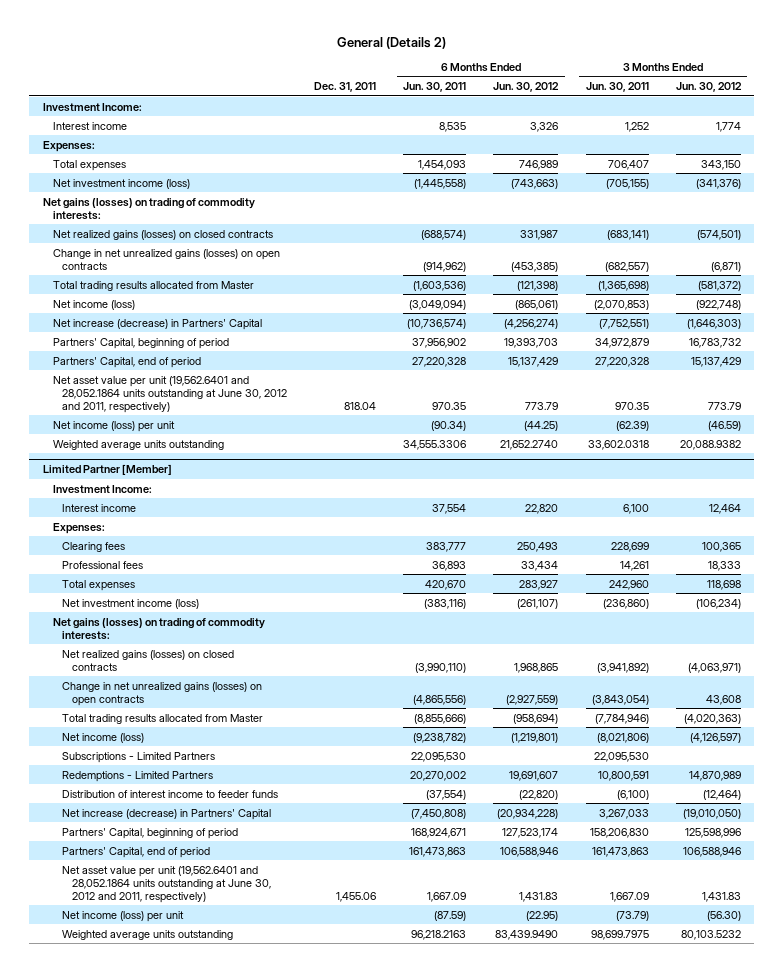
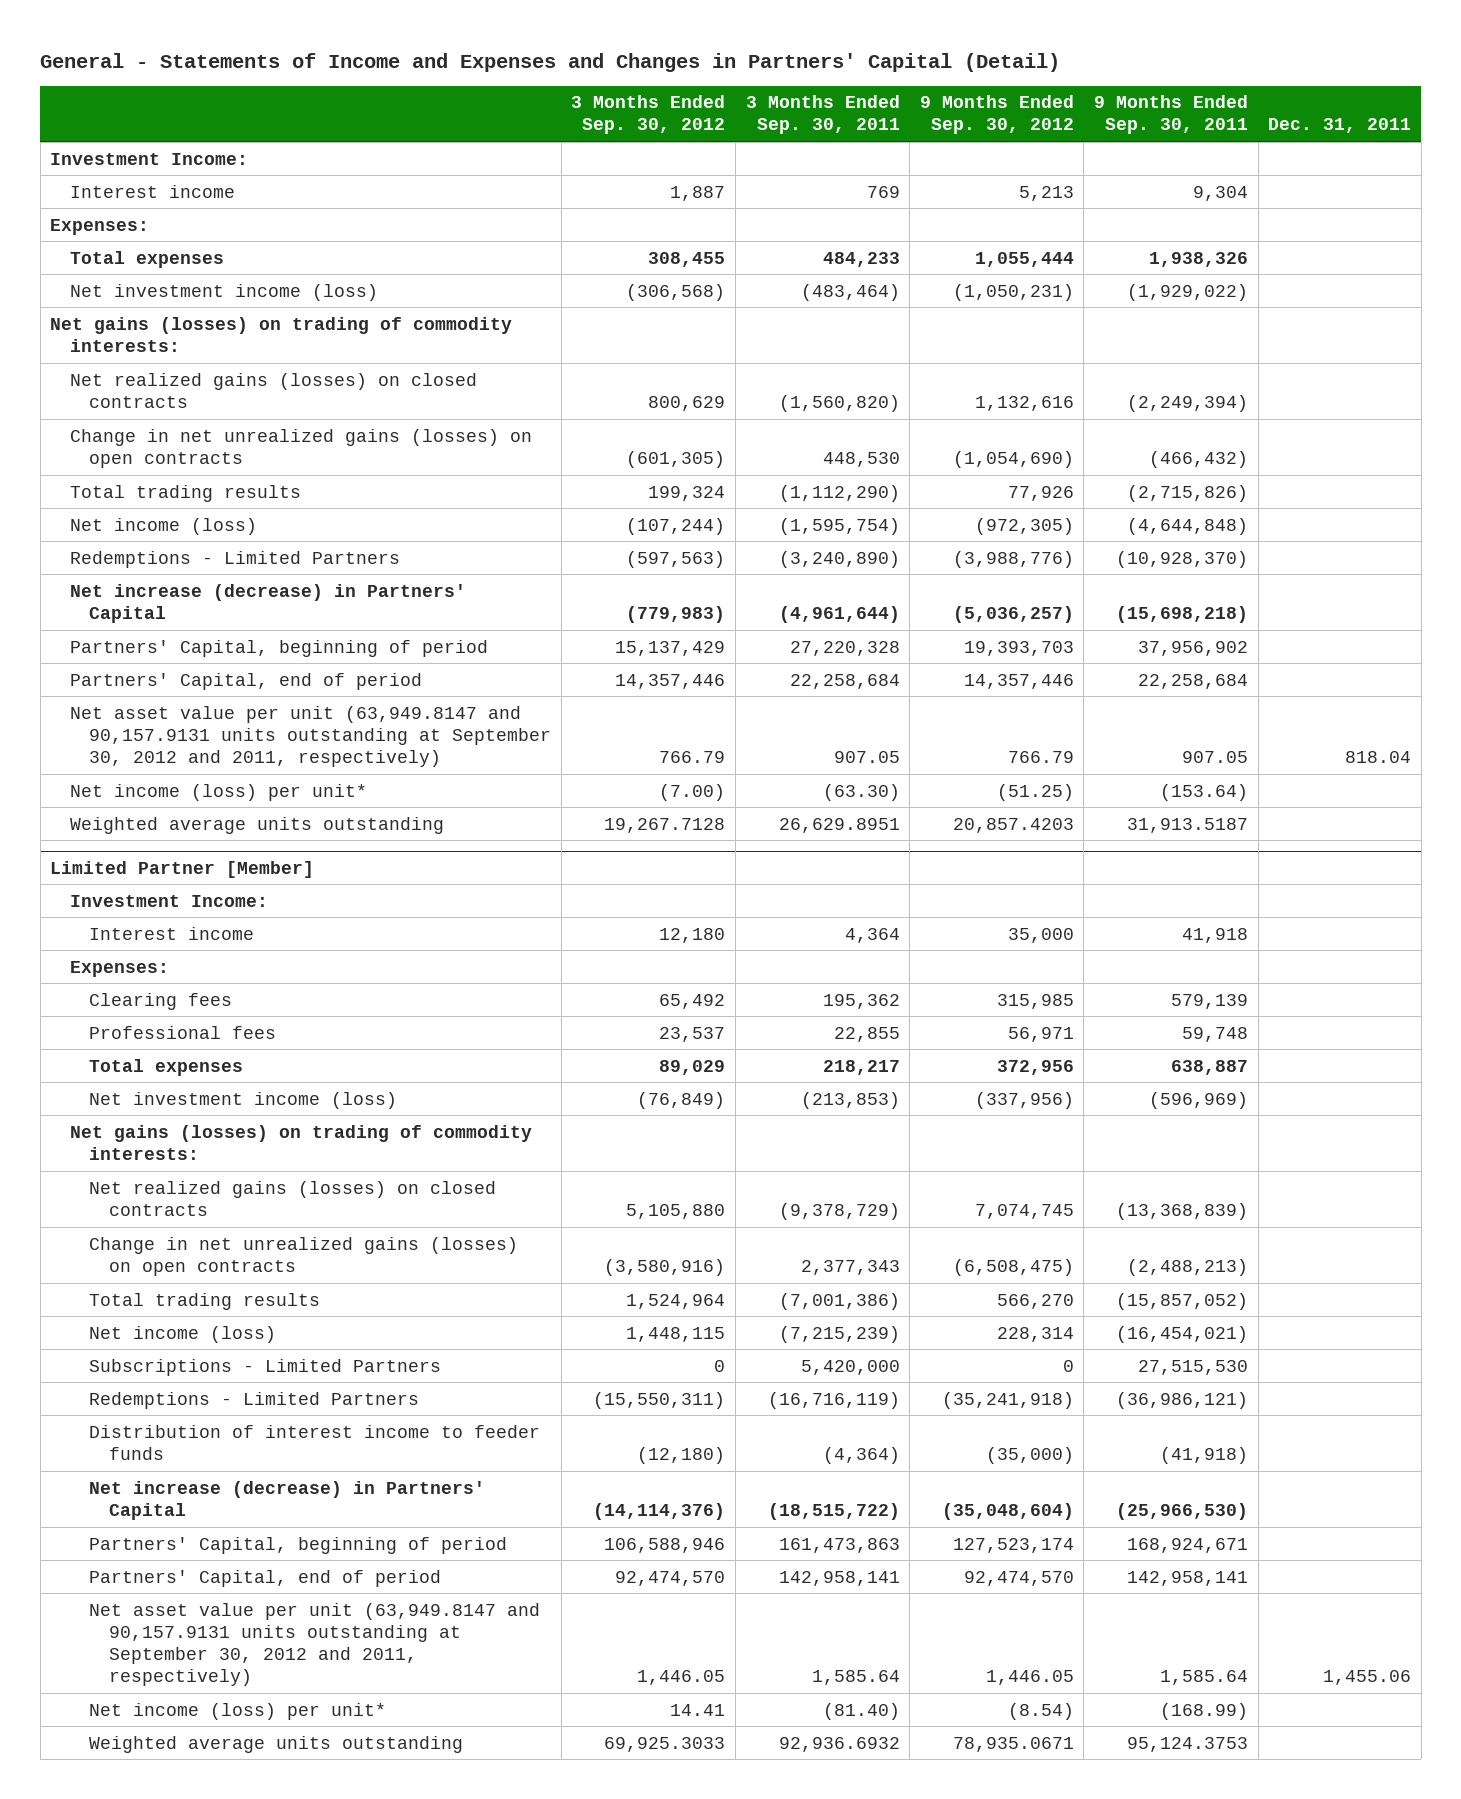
- General (Details 2)
+ General - Statements of Income and Expenses and Changes in Partners' Capital (Detail)
- | Dec. 31, 2011 | 6 Months Ended Jun. 30, 2011 | 6 Months Ended Jun. 30, 2012 | 3 Months Ended Jun. 30, 2011 | 3 Months Ended Jun. 30, 2012
+ | 3 Months Ended Sep. 30, 2012 | 3 Months Ended Sep. 30, 2011 | 9 Months Ended Sep. 30, 2012 | 9 Months Ended Sep. 30, 2011 | Dec. 31, 2011
- Total trading results allocated from Master | | (1,603,536) | (121,398) | (1,365,698) | (581,372)
+ Total trading results | 199,324 | (1,112,290) | 77,926 | (2,715,826) |
+ Redemptions - Limited Partners | (597,563) | (3,240,890) | (3,988,776) | (10,928,370) |
- Net asset value per unit (19,562.6401 and 28,052.1864 units outstanding at June 30, 2012 and 2011, respectively) | 818.04 | 970.35 | 773.79 | 970.35 | 773.79
- Net income (loss) per unit | | (90.34) | (44.25) | (62.39) | (46.59)
+ Net asset value per unit (63,949.8147 and 90,157.9131 units outstanding at September 30, 2012 and 2011, respectively) | 766.79 | 907.05 | 766.79 | 907.05 | 818.04
+ Net income (loss) per unit* | (7.00) | (63.30) | (51.25) | (153.64) |
@ Limited Partner [Member]
- Total trading results allocated from Master | | (8,855,666) | (958,694) | (7,784,946) | (4,020,363)
+ Total trading results | 1,524,964 | (7,001,386) | 566,270 | (15,857,052) |
- Net asset value per unit (19,562.6401 and 28,052.1864 units outstanding at June 30, 2012 and 2011, respectively) | 1,455.06 | 1,667.09 | 1,431.83 | 1,667.09 | 1,431.83
- Net income (loss) per unit | | (87.59) | (22.95) | (73.79) | (56.30)
+ Net asset value per unit (63,949.8147 and 90,157.9131 units outstanding at September 30, 2012 and 2011, respectively) | 1,446.05 | 1,585.64 | 1,446.05 | 1,585.64 | 1,455.06
+ Net income (loss) per unit* | 14.41 | (81.40) | (8.54) | (168.99) |

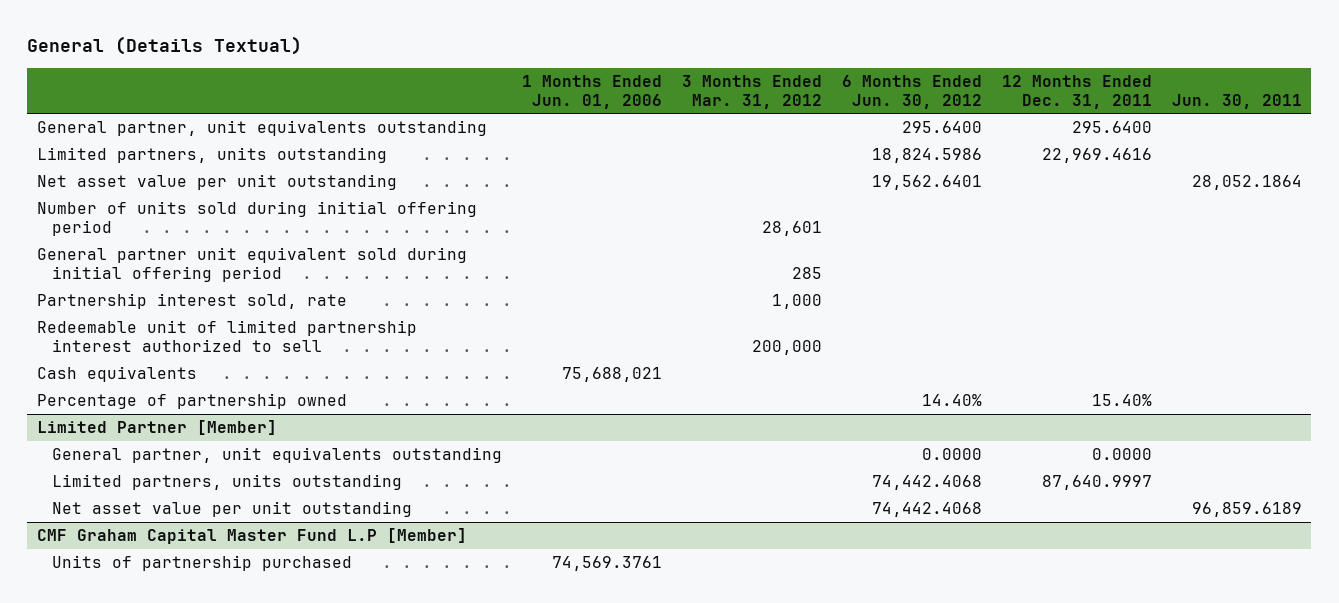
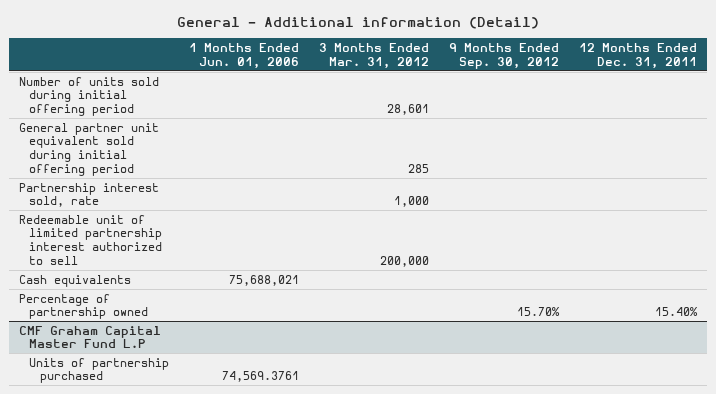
- General (Details Textual)
+ General - Additional information (Detail)
- | 1 Months Ended Jun. 01, 2006 | 3 Months Ended Mar. 31, 2012 | 6 Months Ended Jun. 30, 2012 | 12 Months Ended Dec. 31, 2011 | Jun. 30, 2011
+ | 1 Months Ended Jun. 01, 2006 | 3 Months Ended Mar. 31, 2012 | 9 Months Ended Sep. 30, 2012 | 12 Months Ended Dec. 31, 2011
- General partner, unit equivalents outstanding | | | 295.6400 | 295.6400 |
- Limited partners, units outstanding | | | 18,824.5986 | 22,969.4616 |
- Net asset value per unit outstanding | | | 19,562.6401 | | 28,052.1864
- Limited Partner [Member]
- General partner, unit equivalents outstanding | | | 0.0000 | 0.0000 |
- Limited partners, units outstanding | | | 74,442.4068 | 87,640.9997 |
- Net asset value per unit outstanding | | | 74,442.4068 | | 96,859.6189
- CMF Graham Capital Master Fund L.P [Member]
+ CMF Graham Capital Master Fund L.P

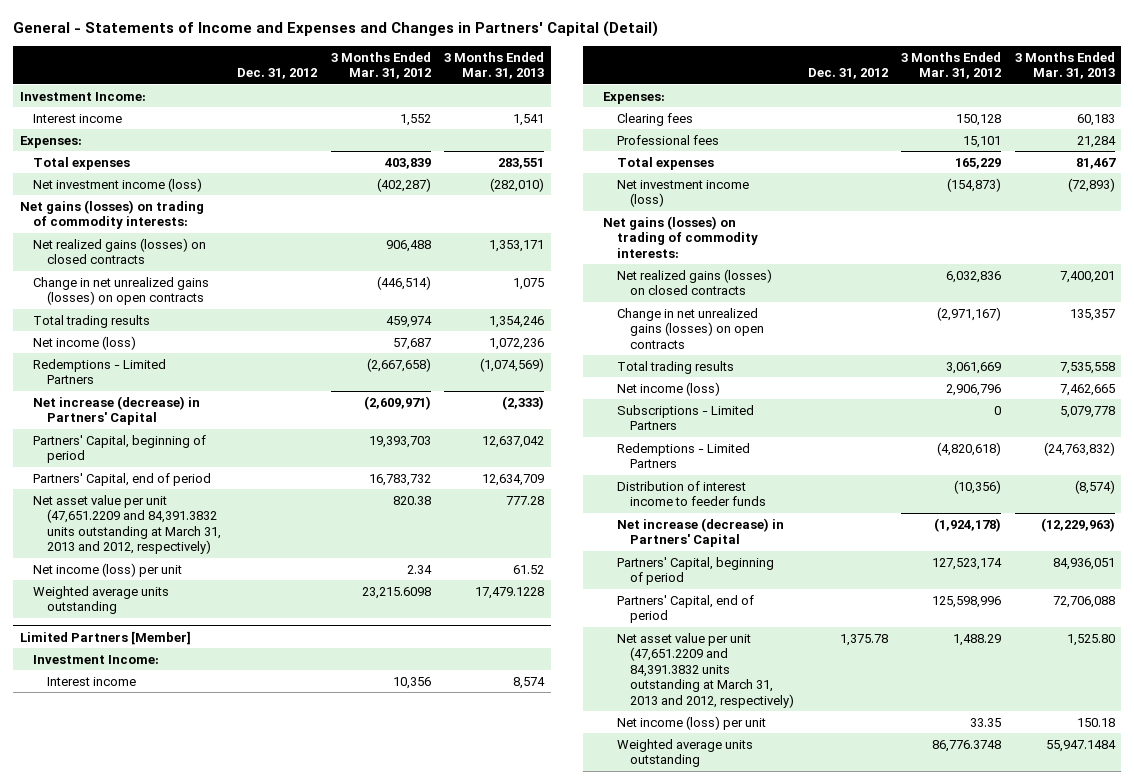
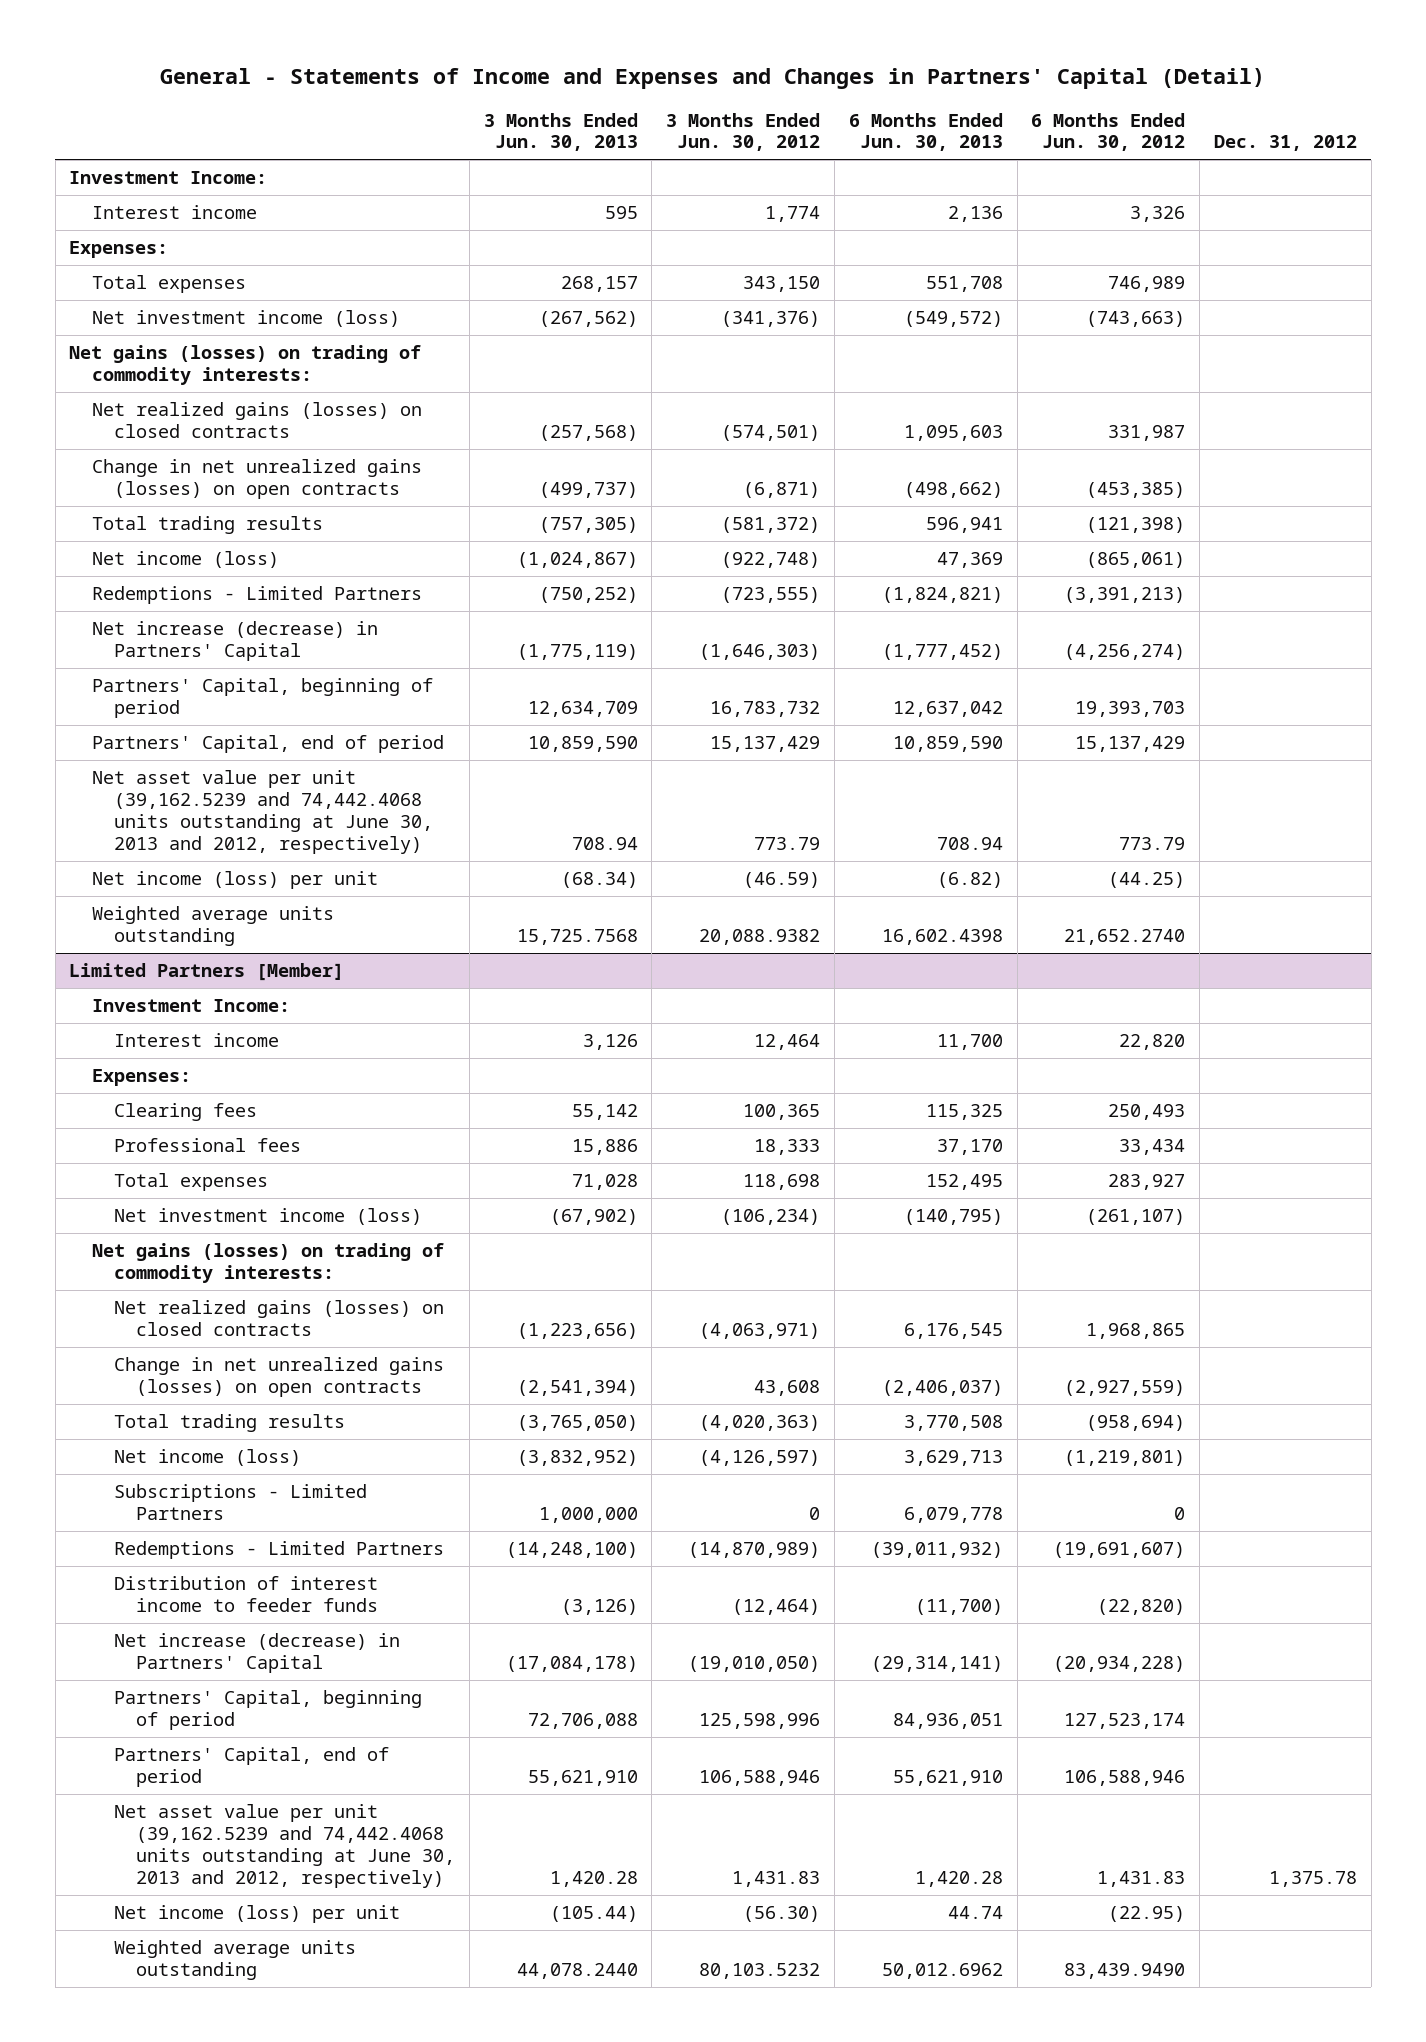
- | Dec. 31, 2012 | 3 Months Ended Mar. 31, 2012 | 3 Months Ended Mar. 31, 2013
+ | 3 Months Ended Jun. 30, 2013 | 3 Months Ended Jun. 30, 2012 | 6 Months Ended Jun. 30, 2013 | 6 Months Ended Jun. 30, 2012 | Dec. 31, 2012
- Net asset value per unit (47,651.2209 and 84,391.3832 units outstanding at March 31, 2013 and 2012, respectively) | | 820.38 | 777.28
+ Net asset value per unit (39,162.5239 and 74,442.4068 units outstanding at June 30, 2013 and 2012, respectively) | 708.94 | 773.79 | 708.94 | 773.79 |
@ Limited Partners [Member]
- Net asset value per unit (47,651.2209 and 84,391.3832 units outstanding at March 31, 2013 and 2012, respectively) | 1,375.78 | 1,488.29 | 1,525.80
+ Net asset value per unit (39,162.5239 and 74,442.4068 units outstanding at June 30, 2013 and 2012, respectively) | 1,420.28 | 1,431.83 | 1,420.28 | 1,431.83 | 1,375.78

